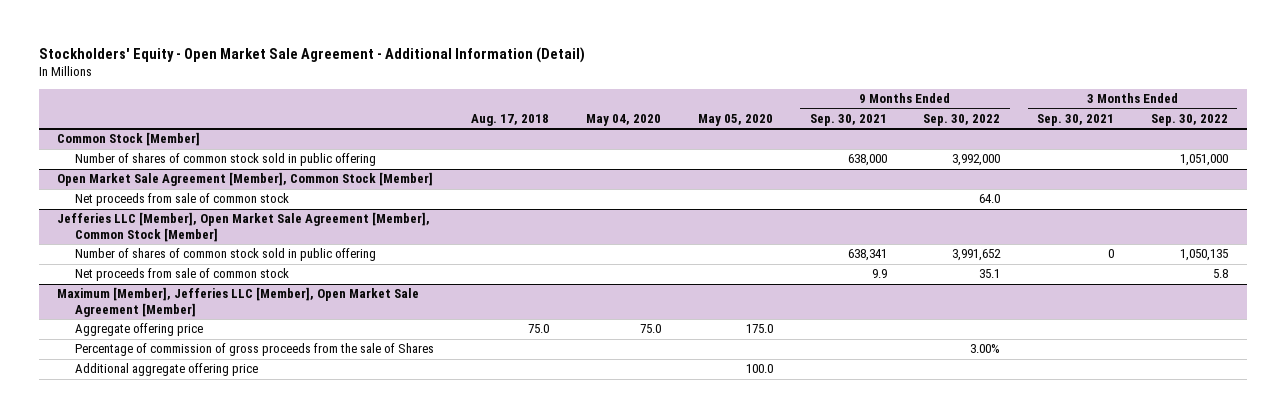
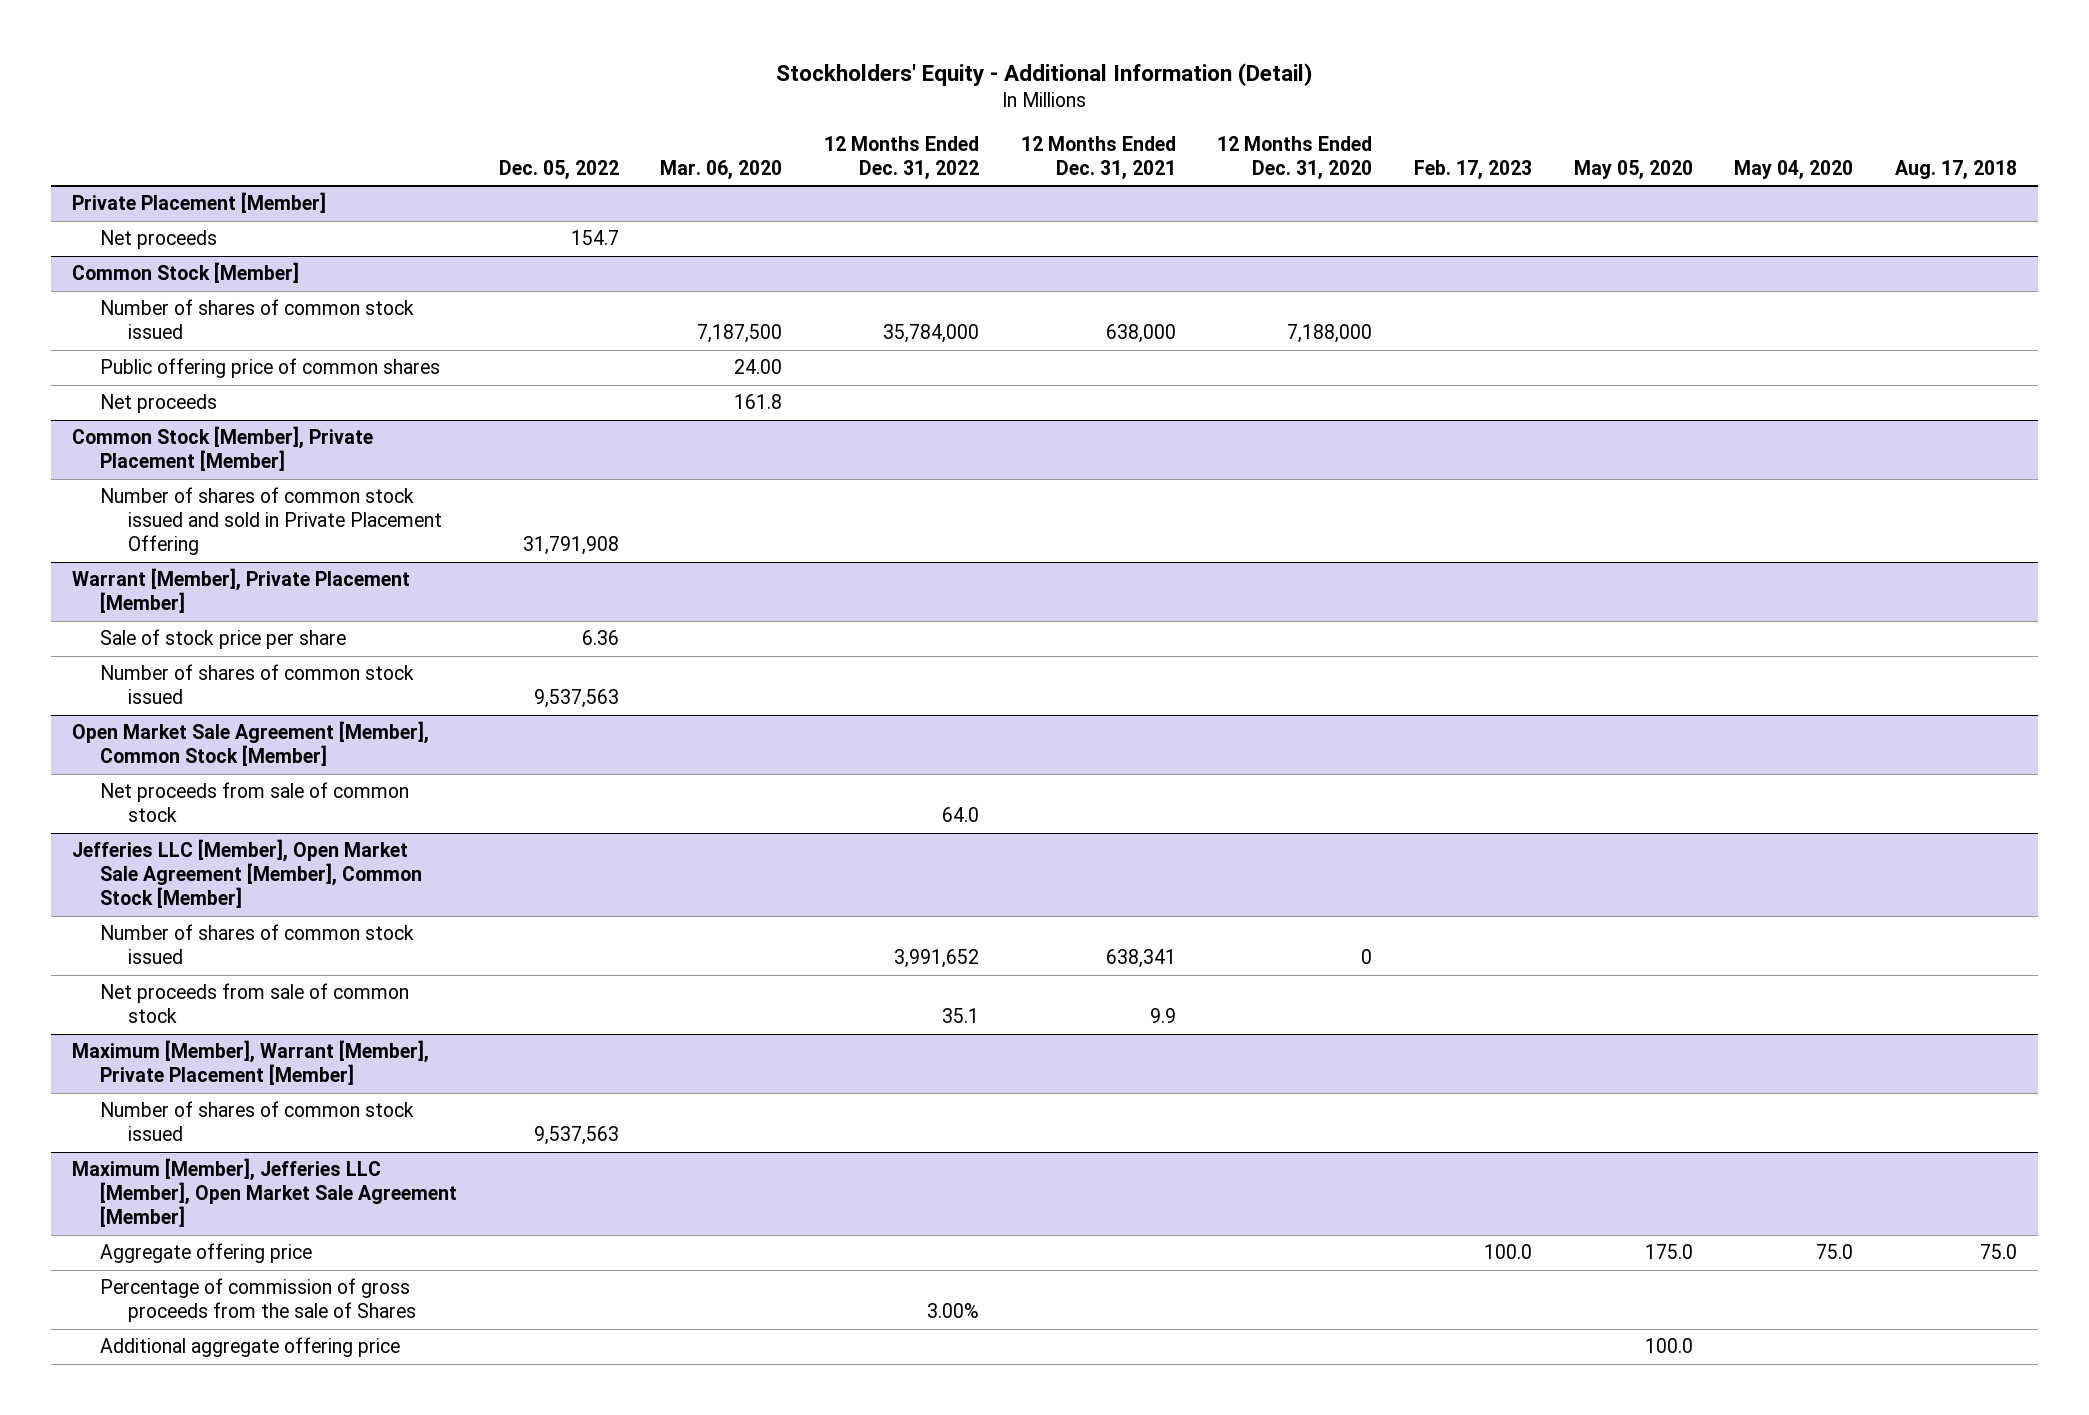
- Stockholders' Equity - Open Market Sale Agreement - Additional Information (Detail)
+ Stockholders' Equity - Additional Information (Detail)
- | Aug. 17, 2018 | May 04, 2020 | May 05, 2020 | 9 Months Ended Sep. 30, 2021 | 9 Months Ended Sep. 30, 2022 | 3 Months Ended Sep. 30, 2021 | 3 Months Ended Sep. 30, 2022
+ | Dec. 05, 2022 | Mar. 06, 2020 | 12 Months Ended Dec. 31, 2022 | 12 Months Ended Dec. 31, 2021 | 12 Months Ended Dec. 31, 2020 | Feb. 17, 2023 | May 05, 2020 | May 04, 2020 | Aug. 17, 2018
+ Private Placement [Member]
+ Net proceeds | 154.7 | | | | | | | |
@ Common Stock [Member]
- Number of shares of common stock sold in public offering | | | | 638,000 | 3,992,000 | | 1,051,000
+ Number of shares of common stock issued | | 7,187,500 | 35,784,000 | 638,000 | 7,188,000 | | | |
+ Public offering price of common shares | | 24.00 | | | | | | |
+ Net proceeds | | 161.8 | | | | | | |
+ Common Stock [Member], Private Placement [Member]
+ Number of shares of common stock issued and sold in Private Placement Offering | 31,791,908 | | | | | | | |
+ Warrant [Member], Private Placement [Member]
+ Sale of stock price per share | 6.36 | | | | | | | |
+ Number of shares of common stock issued | 9,537,563 | | | | | | | |
@ Jefferies LLC [Member], Open Market Sale Agreement [Member], Common Stock [Member]
- Number of shares of common stock sold in public offering | | | | 638,341 | 3,991,652 | 0 | 1,050,135
+ Number of shares of common stock issued | | | 3,991,652 | 638,341 | 0 | | | |
+ Maximum [Member], Warrant [Member], Private Placement [Member]
+ Number of shares of common stock issued | 9,537,563 | | | | | | | |

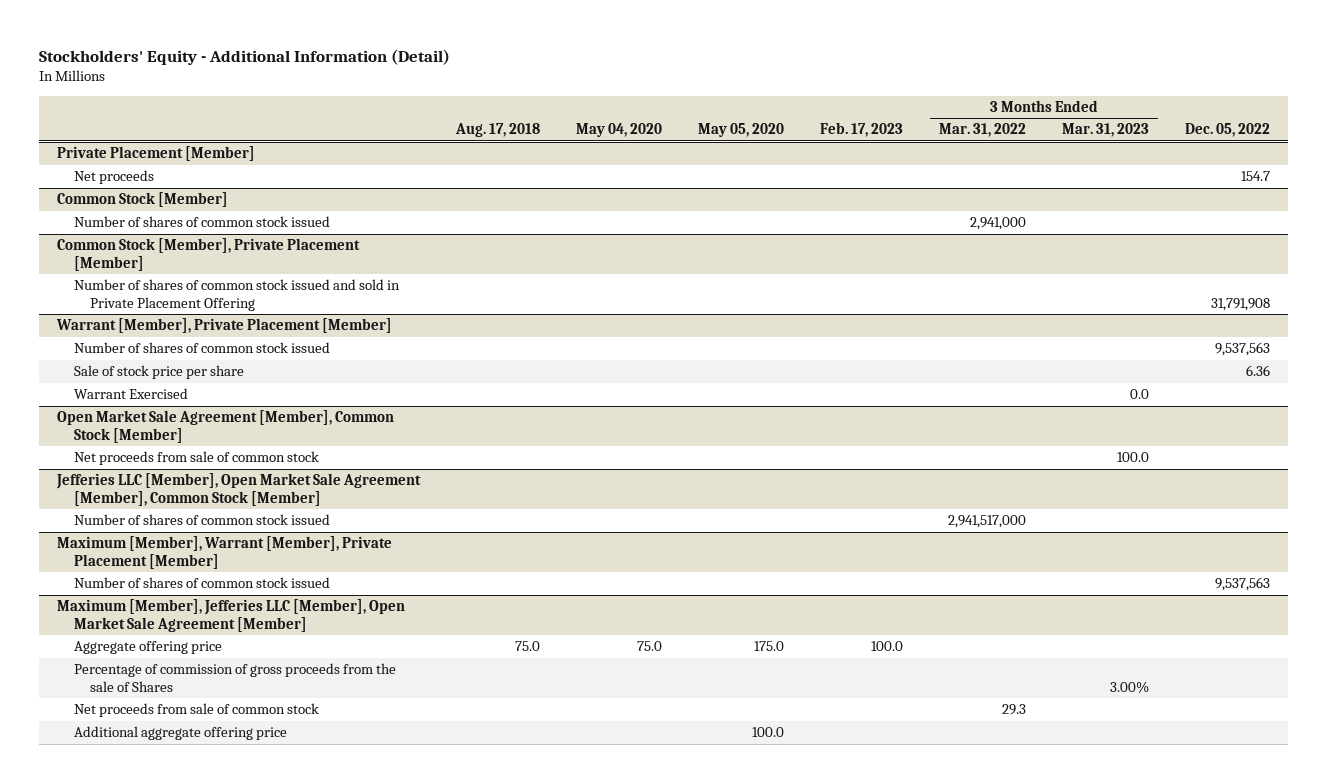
- | Dec. 05, 2022 | Mar. 06, 2020 | 12 Months Ended Dec. 31, 2022 | 12 Months Ended Dec. 31, 2021 | 12 Months Ended Dec. 31, 2020 | Feb. 17, 2023 | May 05, 2020 | May 04, 2020 | Aug. 17, 2018
+ | Aug. 17, 2018 | May 04, 2020 | May 05, 2020 | Feb. 17, 2023 | 3 Months Ended Mar. 31, 2022 | 3 Months Ended Mar. 31, 2023 | Dec. 05, 2022
@ Common Stock [Member]
- Public offering price of common shares | | 24.00 | | | | | | |
- Net proceeds | | 161.8 | | | | | | |
@ Warrant [Member], Private Placement [Member]
moved down: Sale of stock price per share | | | | | | | 6.36
+ Warrant Exercised | | | | | | 0.0 |
@ Jefferies LLC [Member], Open Market Sale Agreement [Member], Common Stock [Member]
- Net proceeds from sale of common stock | | | 35.1 | 9.9 | | | | |
@ Maximum [Member], Jefferies LLC [Member], Open Market Sale Agreement [Member]
+ Net proceeds from sale of common stock | | | | | 29.3 | |

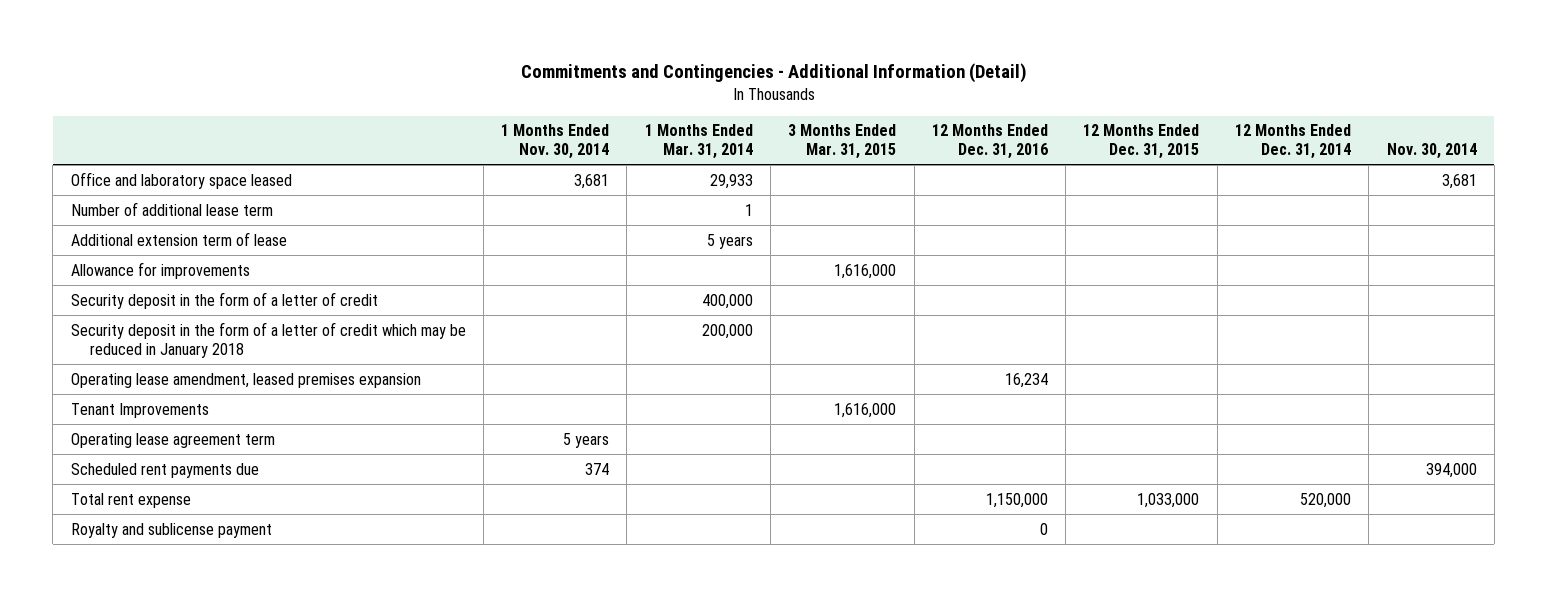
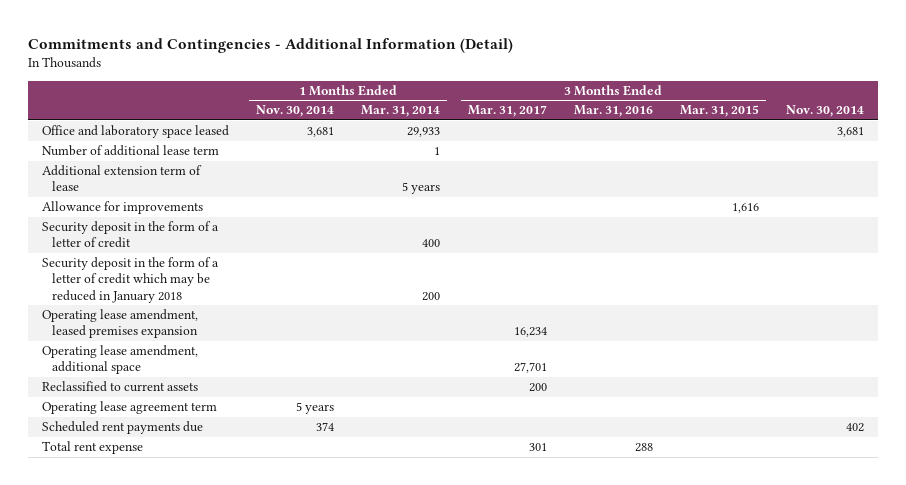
- | 1 Months Ended Nov. 30, 2014 | 1 Months Ended Mar. 31, 2014 | 3 Months Ended Mar. 31, 2015 | 12 Months Ended Dec. 31, 2016 | 12 Months Ended Dec. 31, 2015 | 12 Months Ended Dec. 31, 2014 | Nov. 30, 2014
+ | 1 Months Ended Nov. 30, 2014 | 1 Months Ended Mar. 31, 2014 | 3 Months Ended Mar. 31, 2017 | 3 Months Ended Mar. 31, 2016 | 3 Months Ended Mar. 31, 2015 | Nov. 30, 2014
- Allowance for improvements | | | 1,616,000 | | | |
- Security deposit in the form of a letter of credit | | 400,000 | | | | |
- Security deposit in the form of a letter of credit which may be reduced in January 2018 | | 200,000 | | | | |
+ Allowance for improvements | | | | | 1,616 |
+ Security deposit in the form of a letter of credit | | 400 | | | |
+ Security deposit in the form of a letter of credit which may be reduced in January 2018 | | 200 | | | |
- Tenant Improvements | | | 1,616,000 | | | |
+ Operating lease amendment, additional space | | | 27,701 | | |
+ Reclassified to current assets | | | 200 | | |
- Scheduled rent payments due | 374 | | | | | | 394,000
+ Scheduled rent payments due | 374 | | | | | 402
- Royalty and sublicense payment | | | | 0 | | |

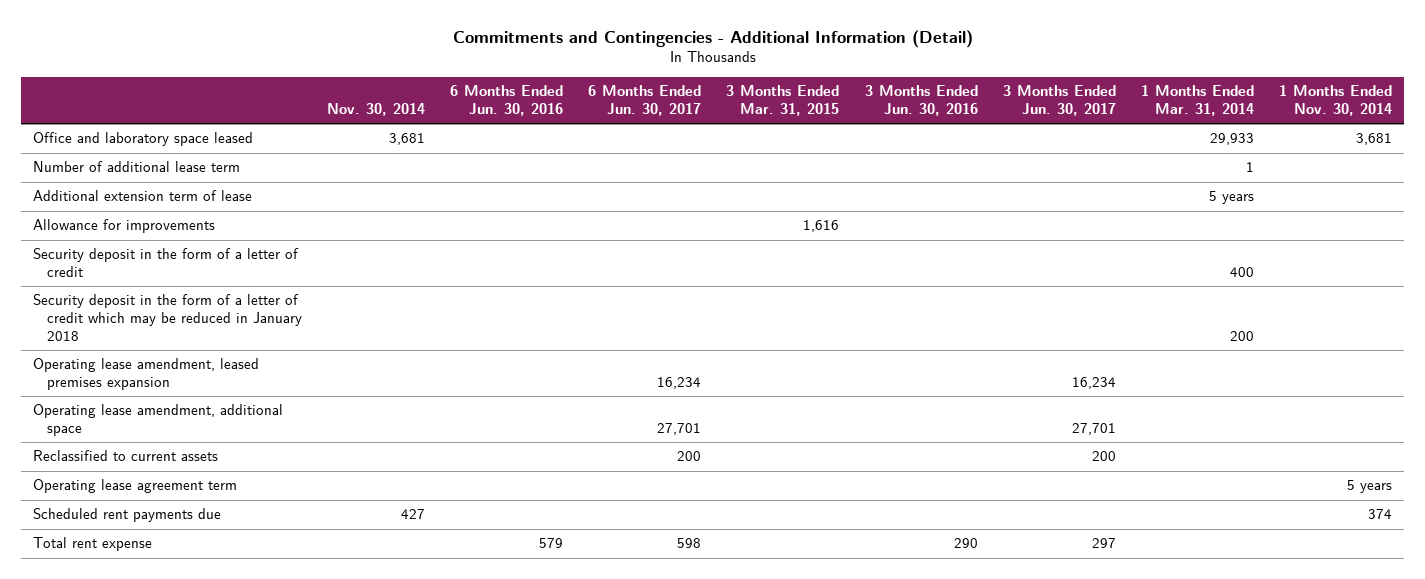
- | 1 Months Ended Nov. 30, 2014 | 1 Months Ended Mar. 31, 2014 | 3 Months Ended Mar. 31, 2017 | 3 Months Ended Mar. 31, 2016 | 3 Months Ended Mar. 31, 2015 | Nov. 30, 2014
+ | Nov. 30, 2014 | 6 Months Ended Jun. 30, 2016 | 6 Months Ended Jun. 30, 2017 | 3 Months Ended Mar. 31, 2015 | 3 Months Ended Jun. 30, 2016 | 3 Months Ended Jun. 30, 2017 | 1 Months Ended Mar. 31, 2014 | 1 Months Ended Nov. 30, 2014
- Scheduled rent payments due | 374 | | | | | 402
+ Scheduled rent payments due | 427 | | | | | | | 374

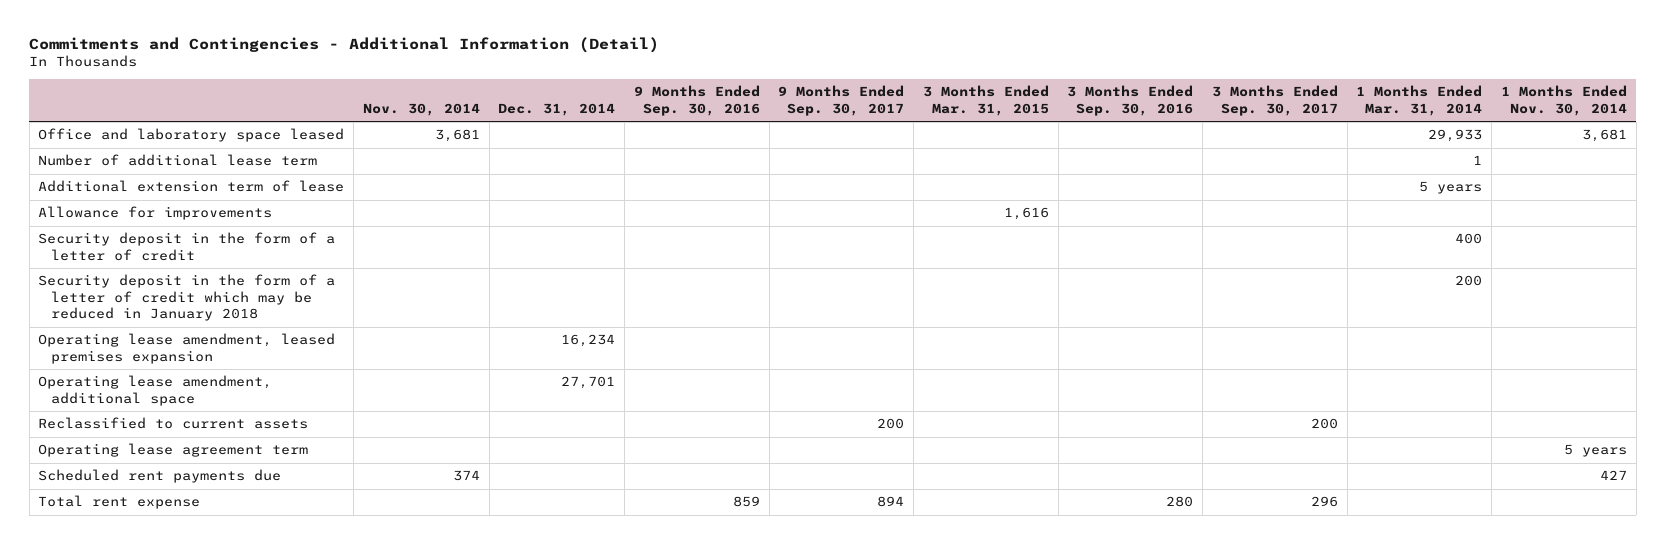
- | Nov. 30, 2014 | 6 Months Ended Jun. 30, 2016 | 6 Months Ended Jun. 30, 2017 | 3 Months Ended Mar. 31, 2015 | 3 Months Ended Jun. 30, 2016 | 3 Months Ended Jun. 30, 2017 | 1 Months Ended Mar. 31, 2014 | 1 Months Ended Nov. 30, 2014
+ | Nov. 30, 2014 | Dec. 31, 2014 | 9 Months Ended Sep. 30, 2016 | 9 Months Ended Sep. 30, 2017 | 3 Months Ended Mar. 31, 2015 | 3 Months Ended Sep. 30, 2016 | 3 Months Ended Sep. 30, 2017 | 1 Months Ended Mar. 31, 2014 | 1 Months Ended Nov. 30, 2014
- Scheduled rent payments due | 427 | | | | | | | 374
+ Scheduled rent payments due | 374 | | | | | | | | 427

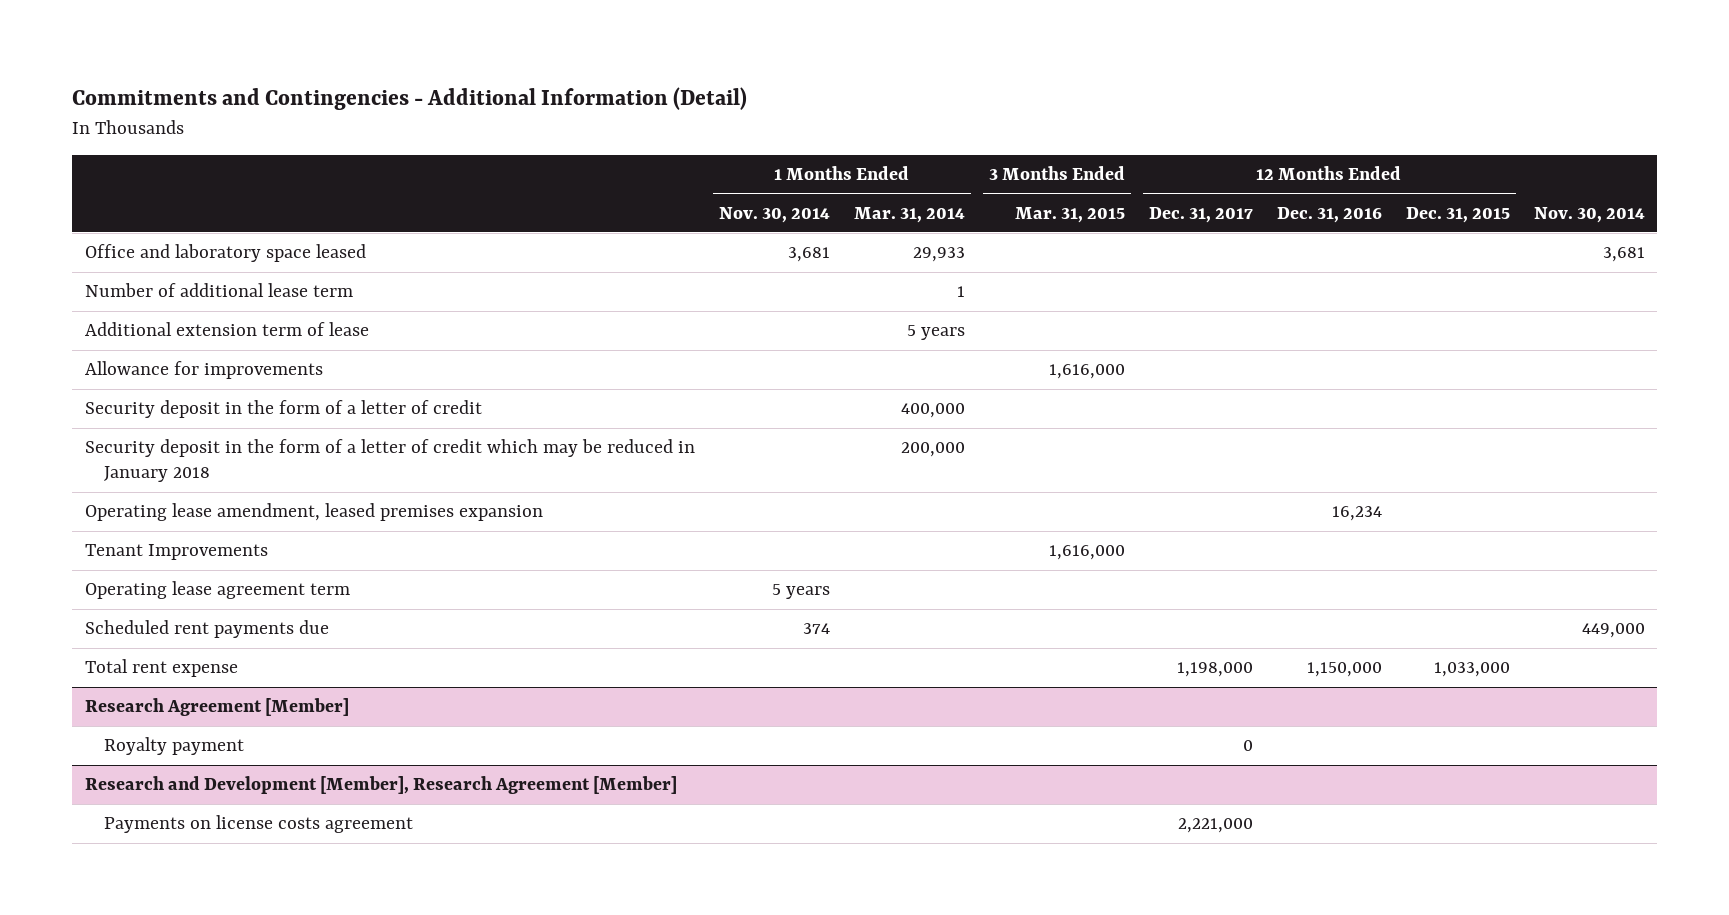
- | Nov. 30, 2014 | Dec. 31, 2014 | 9 Months Ended Sep. 30, 2016 | 9 Months Ended Sep. 30, 2017 | 3 Months Ended Mar. 31, 2015 | 3 Months Ended Sep. 30, 2016 | 3 Months Ended Sep. 30, 2017 | 1 Months Ended Mar. 31, 2014 | 1 Months Ended Nov. 30, 2014
+ | 1 Months Ended Nov. 30, 2014 | 1 Months Ended Mar. 31, 2014 | 3 Months Ended Mar. 31, 2015 | 12 Months Ended Dec. 31, 2017 | 12 Months Ended Dec. 31, 2016 | 12 Months Ended Dec. 31, 2015 | Nov. 30, 2014
- Allowance for improvements | | | | | 1,616 | | | |
- Security deposit in the form of a letter of credit | | | | | | | | 400 |
- Security deposit in the form of a letter of credit which may be reduced in January 2018 | | | | | | | | 200 |
+ Allowance for improvements | | | 1,616,000 | | | |
+ Security deposit in the form of a letter of credit | | 400,000 | | | | |
+ Security deposit in the form of a letter of credit which may be reduced in January 2018 | | 200,000 | | | | |
- Operating lease amendment, additional space | | 27,701 | | | | | | |
- Reclassified to current assets | | | | 200 | | | 200 | |
+ Tenant Improvements | | | 1,616,000 | | | |
- Scheduled rent payments due | 374 | | | | | | | | 427
+ Scheduled rent payments due | 374 | | | | | | 449,000
+ Research Agreement [Member]
+ Royalty payment | | | | 0 | | |
+ Research and Development [Member], Research Agreement [Member]
+ Payments on license costs agreement | | | | 2,221,000 | | |

